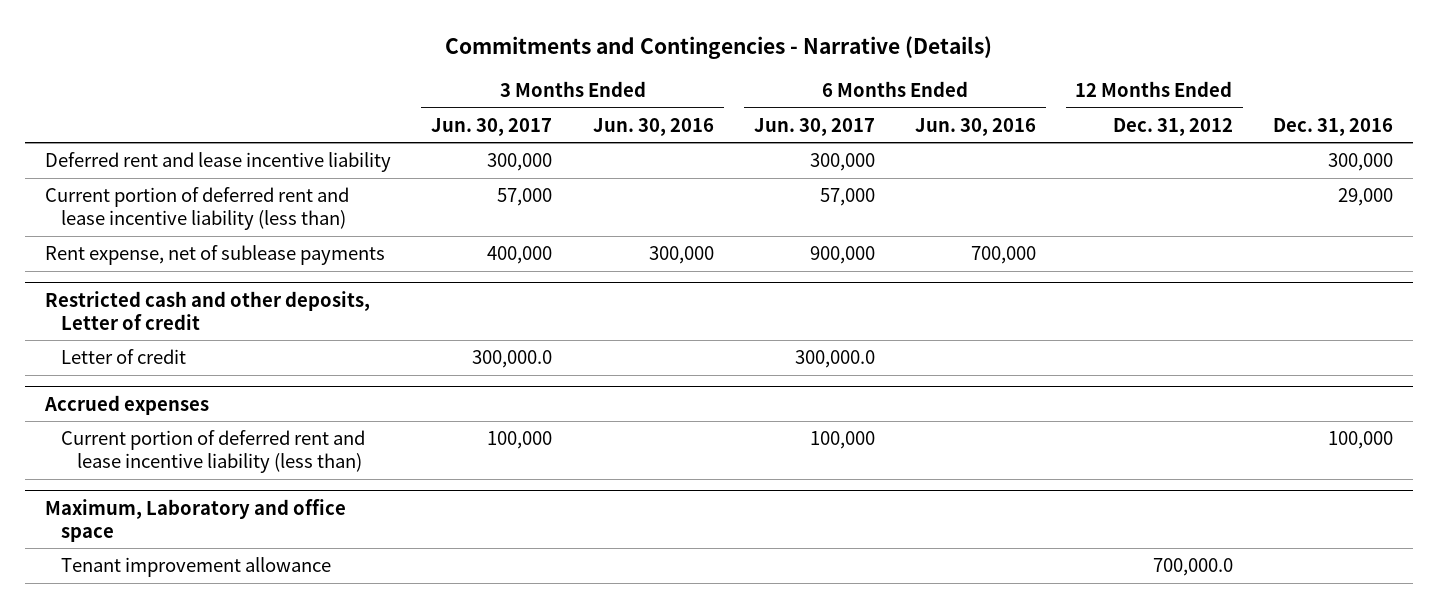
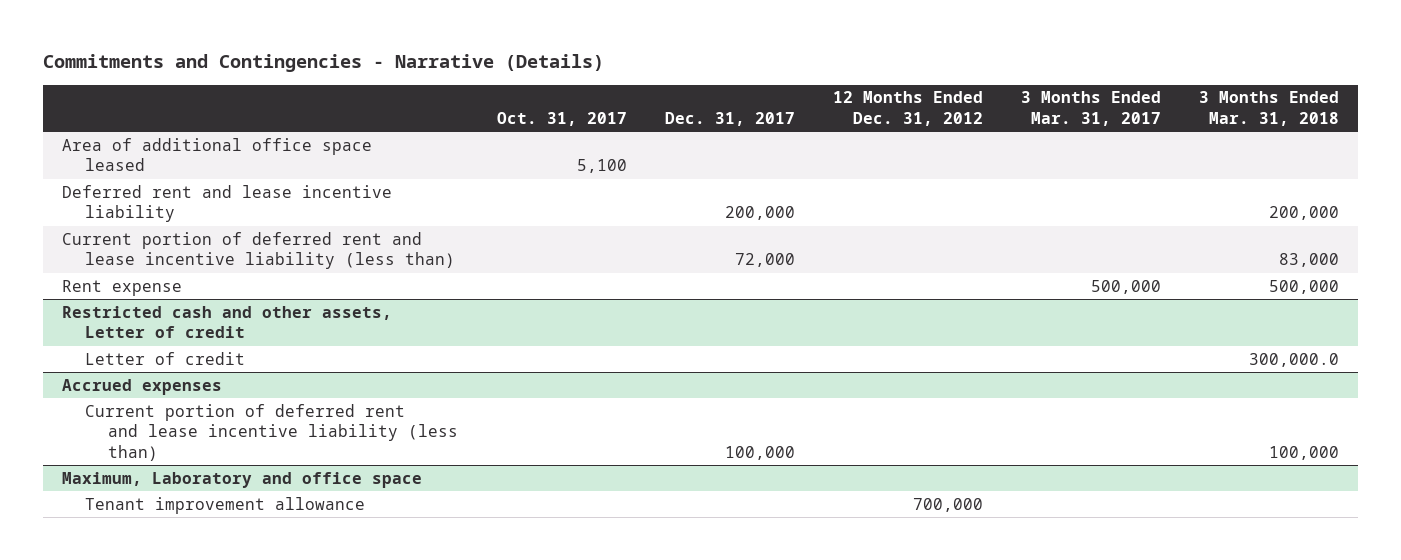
- | 3 Months Ended Jun. 30, 2017 | 3 Months Ended Jun. 30, 2016 | 6 Months Ended Jun. 30, 2017 | 6 Months Ended Jun. 30, 2016 | 12 Months Ended Dec. 31, 2012 | Dec. 31, 2016
+ | Oct. 31, 2017 | Dec. 31, 2017 | 12 Months Ended Dec. 31, 2012 | 3 Months Ended Mar. 31, 2017 | 3 Months Ended Mar. 31, 2018
+ Area of additional office space leased | 5,100 | | | |
- Rent expense, net of sublease payments | 400,000 | 300,000 | 900,000 | 700,000 | |
- Restricted cash and other deposits, Letter of credit
+ Rent expense | | | | 500,000 | 500,000
+ Restricted cash and other assets, Letter of credit
@ Maximum, Laboratory and office space
- Tenant improvement allowance | | | | | 700,000.0 |
+ Tenant improvement allowance | | | 700,000 | |

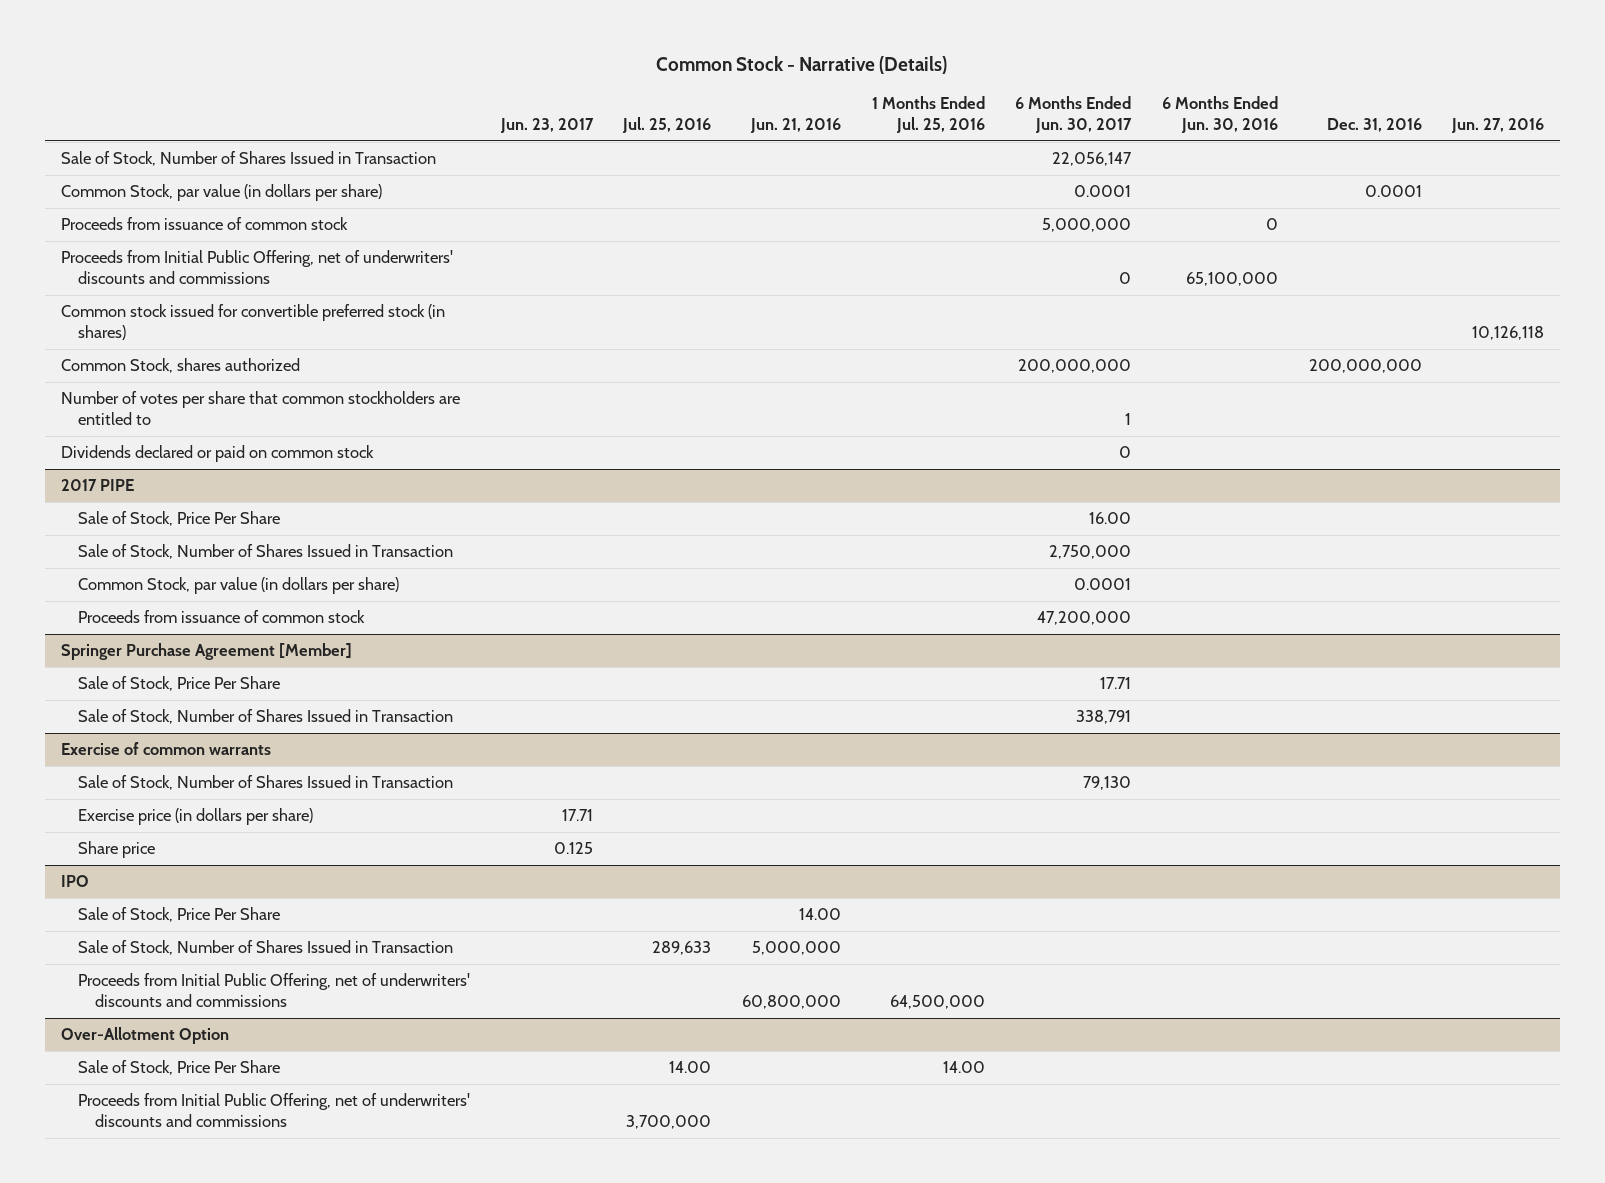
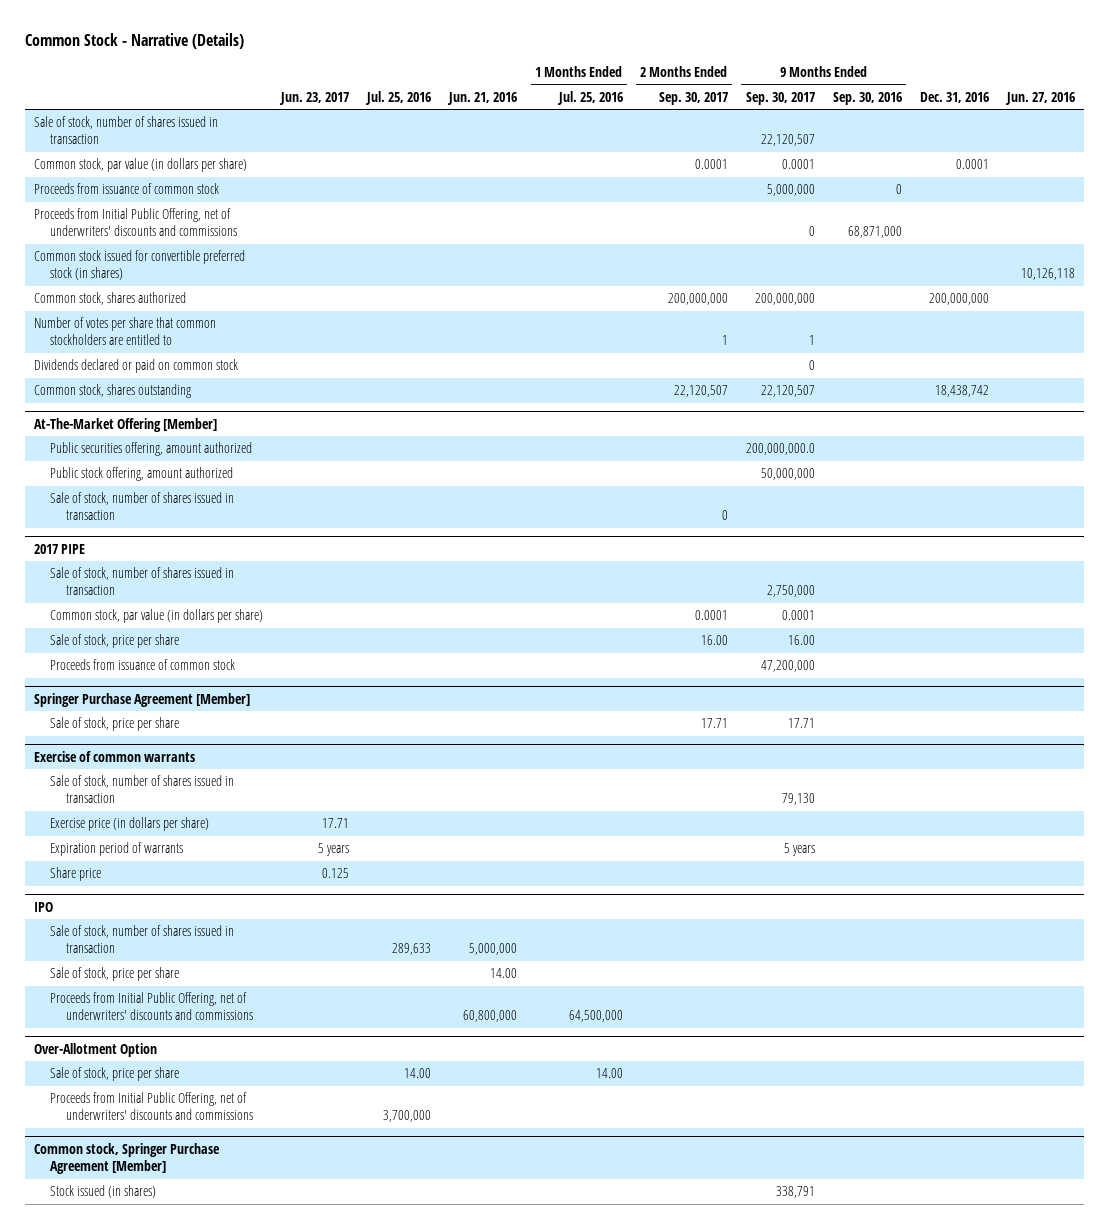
- | Jun. 23, 2017 | Jul. 25, 2016 | Jun. 21, 2016 | 1 Months Ended Jul. 25, 2016 | 6 Months Ended Jun. 30, 2017 | 6 Months Ended Jun. 30, 2016 | Dec. 31, 2016 | Jun. 27, 2016
+ | Jun. 23, 2017 | Jul. 25, 2016 | Jun. 21, 2016 | 1 Months Ended Jul. 25, 2016 | 2 Months Ended Sep. 30, 2017 | 9 Months Ended Sep. 30, 2017 | 9 Months Ended Sep. 30, 2016 | Dec. 31, 2016 | Jun. 27, 2016
- Sale of Stock, Number of Shares Issued in Transaction | | | | | 22,056,147 | | |
- Common Stock, par value (in dollars per share) | | | | | 0.0001 | | 0.0001 |
+ Sale of stock, number of shares issued in transaction | | | | | | 22,120,507 | | |
+ Common stock, par value (in dollars per share) | | | | | 0.0001 | 0.0001 | | 0.0001 |
- Common Stock, shares authorized | | | | | 200,000,000 | | 200,000,000 |
+ Common stock, shares authorized | | | | | 200,000,000 | 200,000,000 | | 200,000,000 |
+ Common stock, shares outstanding | | | | | 22,120,507 | 22,120,507 | | 18,438,742 |
+ At-The-Market Offering [Member]
+ Public securities offering, amount authorized | | | | | | 200,000,000.0 | | |
+ Public stock offering, amount authorized | | | | | | 50,000,000 | | |
+ Sale of stock, number of shares issued in transaction | | | | | 0 | | | |
@ 2017 PIPE
- Sale of Stock, Price Per Share | | | | | 16.00 | | |
- Sale of Stock, Number of Shares Issued in Transaction | | | | | 2,750,000 | | |
- Common Stock, par value (in dollars per share) | | | | | 0.0001 | | |
+ Sale of stock, number of shares issued in transaction | | | | | | 2,750,000 | | |
+ Common stock, par value (in dollars per share) | | | | | 0.0001 | 0.0001 | | |
+ Sale of stock, price per share | | | | | 16.00 | 16.00 | | |
@ Springer Purchase Agreement [Member]
- Sale of Stock, Price Per Share | | | | | 17.71 | | |
- Sale of Stock, Number of Shares Issued in Transaction | | | | | 338,791 | | |
+ Sale of stock, price per share | | | | | 17.71 | 17.71 | | |
@ Exercise of common warrants
- Sale of Stock, Number of Shares Issued in Transaction | | | | | 79,130 | | |
+ Sale of stock, number of shares issued in transaction | | | | | | 79,130 | | |
+ Expiration period of warrants | 5 years | | | | | 5 years | | |
@ IPO
- Sale of Stock, Price Per Share | | | 14.00 | | | | |
- Sale of Stock, Number of Shares Issued in Transaction | | 289,633 | 5,000,000 | | | | |
+ Sale of stock, number of shares issued in transaction | | 289,633 | 5,000,000 | | | | | |
+ Sale of stock, price per share | | | 14.00 | | | | | |
@ Over-Allotment Option
- Sale of Stock, Price Per Share | | 14.00 | | 14.00 | | | |
+ Sale of stock, price per share | | 14.00 | | 14.00 | | | | |
+ Common stock, Springer Purchase Agreement [Member]
+ Stock issued (in shares) | | | | | | 338,791 | | |

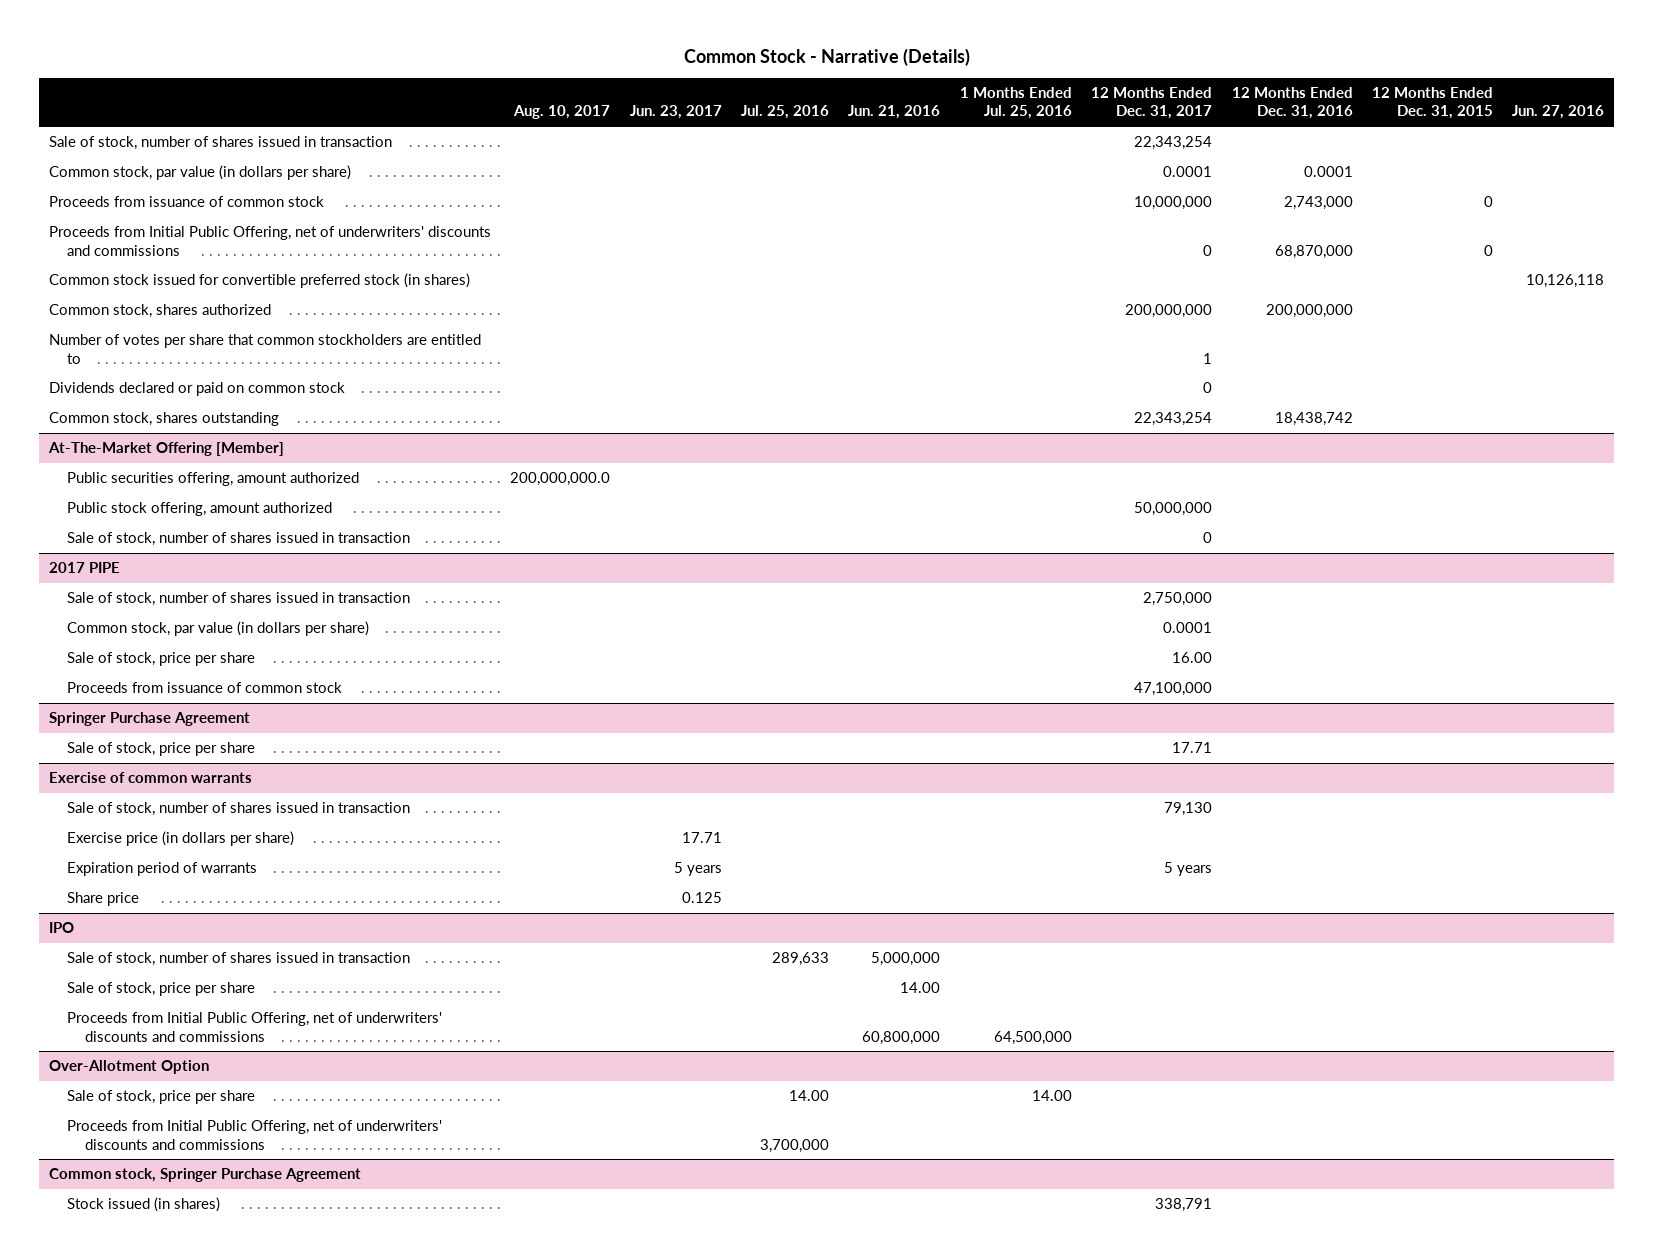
- | Jun. 23, 2017 | Jul. 25, 2016 | Jun. 21, 2016 | 1 Months Ended Jul. 25, 2016 | 2 Months Ended Sep. 30, 2017 | 9 Months Ended Sep. 30, 2017 | 9 Months Ended Sep. 30, 2016 | Dec. 31, 2016 | Jun. 27, 2016
+ | Aug. 10, 2017 | Jun. 23, 2017 | Jul. 25, 2016 | Jun. 21, 2016 | 1 Months Ended Jul. 25, 2016 | 12 Months Ended Dec. 31, 2017 | 12 Months Ended Dec. 31, 2016 | 12 Months Ended Dec. 31, 2015 | Jun. 27, 2016
- Springer Purchase Agreement [Member]
+ Springer Purchase Agreement
- Common stock, Springer Purchase Agreement [Member]
+ Common stock, Springer Purchase Agreement

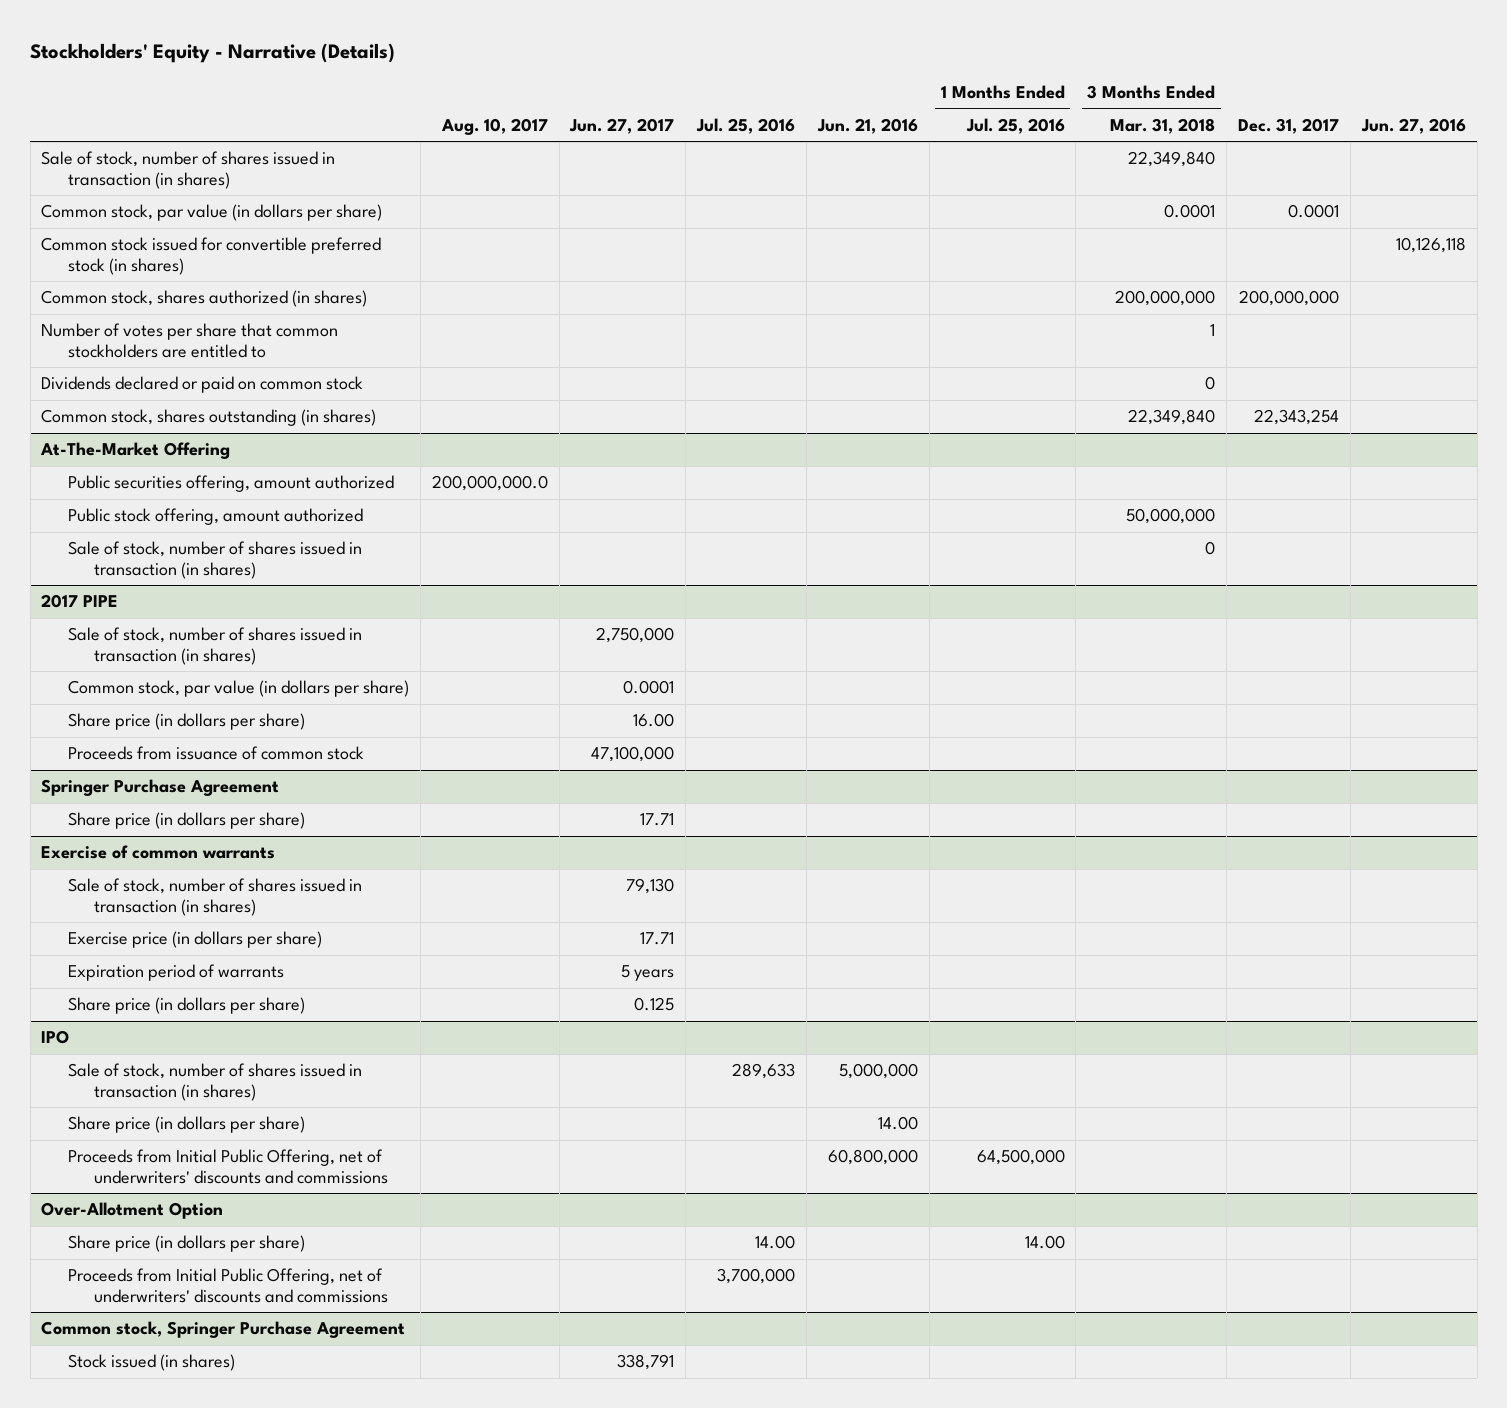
- Common Stock - Narrative (Details)
+ Stockholders' Equity - Narrative (Details)
- | Aug. 10, 2017 | Jun. 23, 2017 | Jul. 25, 2016 | Jun. 21, 2016 | 1 Months Ended Jul. 25, 2016 | 12 Months Ended Dec. 31, 2017 | 12 Months Ended Dec. 31, 2016 | 12 Months Ended Dec. 31, 2015 | Jun. 27, 2016
+ | Aug. 10, 2017 | Jun. 27, 2017 | Jul. 25, 2016 | Jun. 21, 2016 | 1 Months Ended Jul. 25, 2016 | 3 Months Ended Mar. 31, 2018 | Dec. 31, 2017 | Jun. 27, 2016
- Sale of stock, number of shares issued in transaction | | | | | | 22,343,254 | | |
+ Sale of stock, number of shares issued in transaction (in shares) | | | | | | 22,349,840 | |
- Proceeds from issuance of common stock | | | | | | 10,000,000 | 2,743,000 | 0 |
- Proceeds from Initial Public Offering, net of underwriters' discounts and commissions | | | | | | 0 | 68,870,000 | 0 |
- Common stock, shares authorized | | | | | | 200,000,000 | 200,000,000 | |
+ Common stock, shares authorized (in shares) | | | | | | 200,000,000 | 200,000,000 |
- Common stock, shares outstanding | | | | | | 22,343,254 | 18,438,742 | |
- At-The-Market Offering [Member]
+ Common stock, shares outstanding (in shares) | | | | | | 22,349,840 | 22,343,254 |
+ At-The-Market Offering
- Sale of stock, number of shares issued in transaction | | | | | | 0 | | |
+ Sale of stock, number of shares issued in transaction (in shares) | | | | | | 0 | |
@ 2017 PIPE
- Sale of stock, number of shares issued in transaction | | | | | | 2,750,000 | | |
+ Sale of stock, number of shares issued in transaction (in shares) | | 2,750,000 | | | | | |
- Sale of stock, price per share | | | | | | 16.00 | | |
+ Share price (in dollars per share) | | 16.00 | | | | | |
@ Springer Purchase Agreement
- Sale of stock, price per share | | | | | | 17.71 | | |
+ Share price (in dollars per share) | | 17.71 | | | | | |
@ Exercise of common warrants
- Sale of stock, number of shares issued in transaction | | | | | | 79,130 | | |
+ Sale of stock, number of shares issued in transaction (in shares) | | 79,130 | | | | | |
- Share price | | 0.125 | | | | | | |
+ Share price (in dollars per share) | | 0.125 | | | | | |
@ IPO
- Sale of stock, number of shares issued in transaction | | | 289,633 | 5,000,000 | | | | |
- Sale of stock, price per share | | | | 14.00 | | | | |
+ Sale of stock, number of shares issued in transaction (in shares) | | | 289,633 | 5,000,000 | | | |
+ Share price (in dollars per share) | | | | 14.00 | | | |
@ Over-Allotment Option
- Sale of stock, price per share | | | 14.00 | | 14.00 | | | |
+ Share price (in dollars per share) | | | 14.00 | | 14.00 | | |

